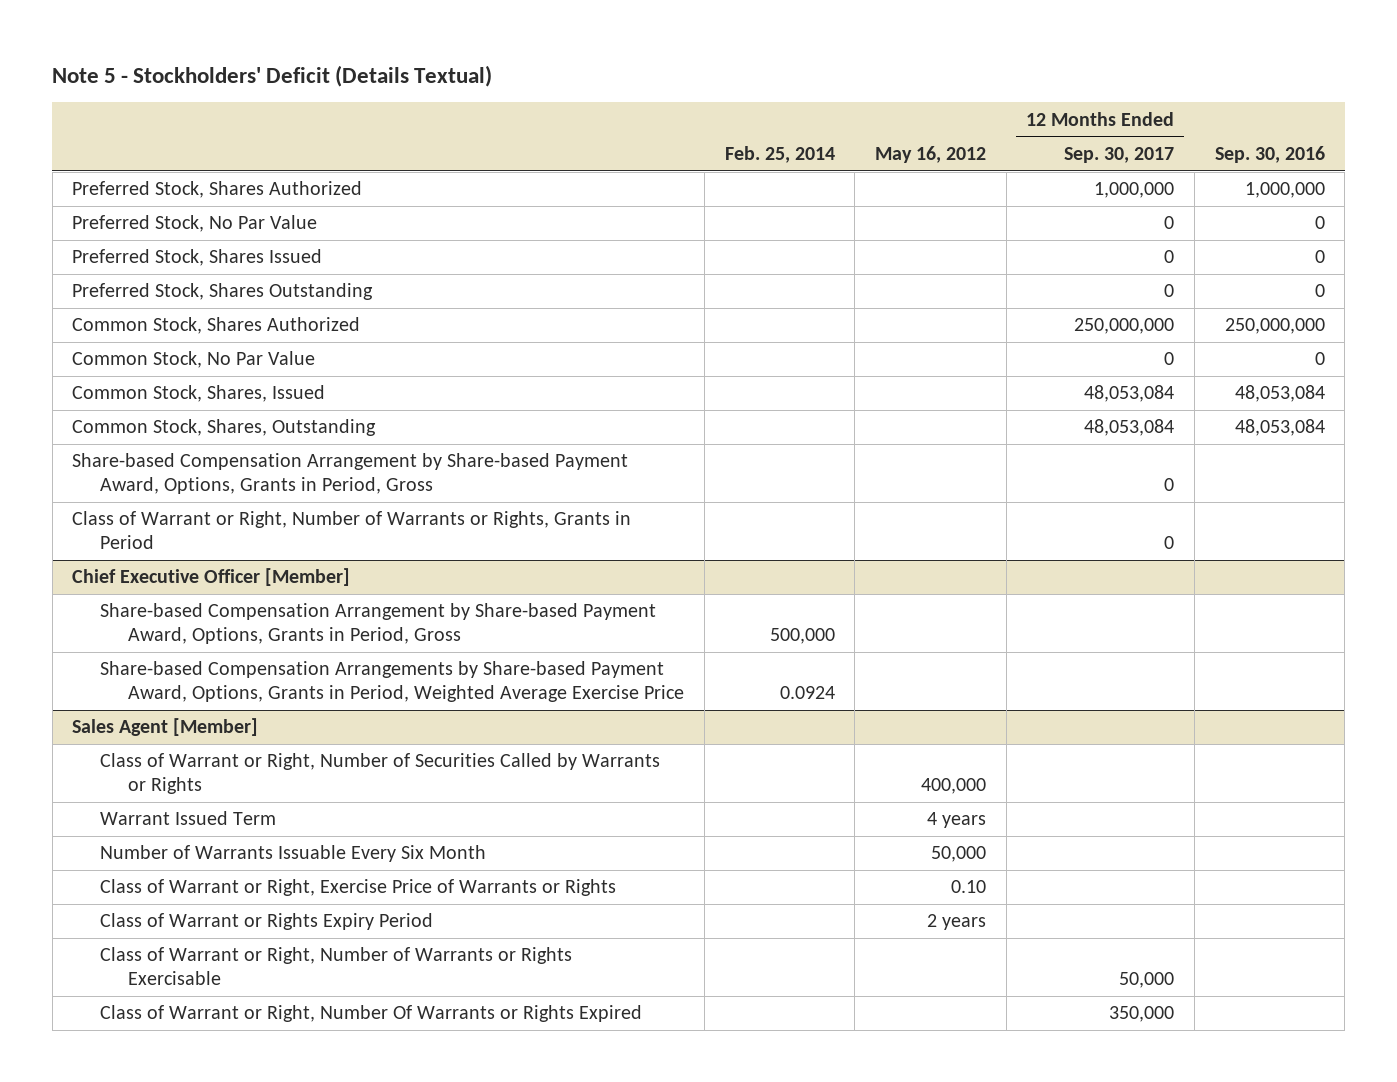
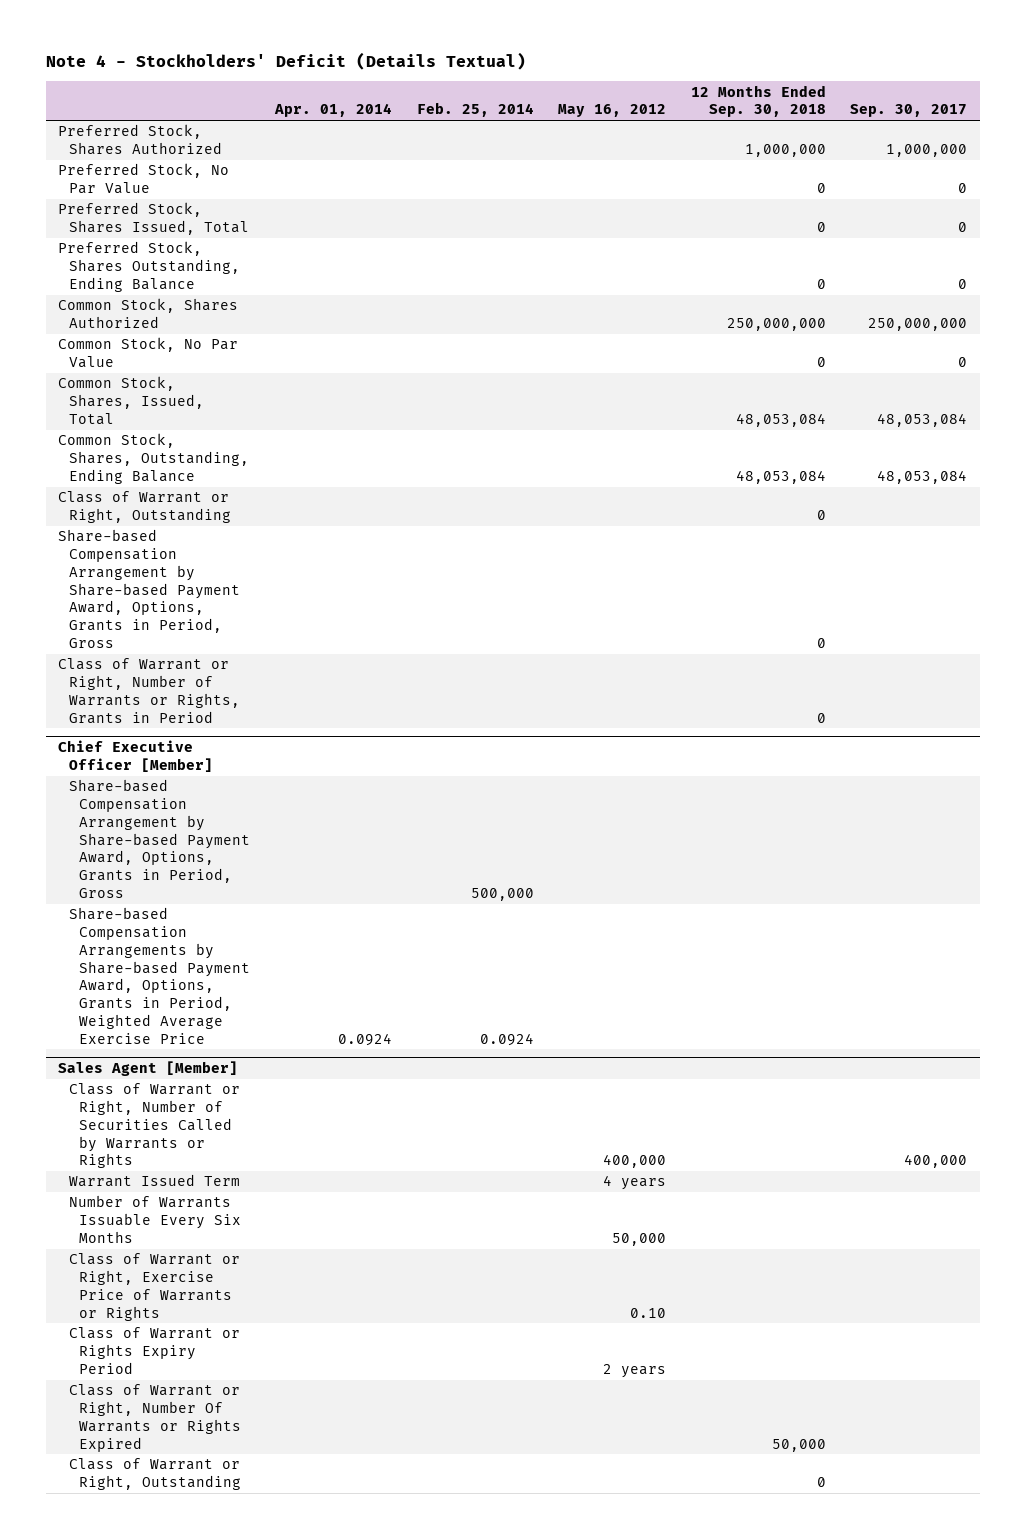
- Note 5 - Stockholders' Deficit (Details Textual)
+ Note 4 - Stockholders' Deficit (Details Textual)
- | Feb. 25, 2014 | May 16, 2012 | 12 Months Ended Sep. 30, 2017 | Sep. 30, 2016
+ | Apr. 01, 2014 | Feb. 25, 2014 | May 16, 2012 | 12 Months Ended Sep. 30, 2018 | Sep. 30, 2017
- Preferred Stock, Shares Issued | | | 0 | 0
- Preferred Stock, Shares Outstanding | | | 0 | 0
+ Preferred Stock, Shares Issued, Total | | | | 0 | 0
+ Preferred Stock, Shares Outstanding, Ending Balance | | | | 0 | 0
- Common Stock, Shares, Issued | | | 48,053,084 | 48,053,084
- Common Stock, Shares, Outstanding | | | 48,053,084 | 48,053,084
+ Common Stock, Shares, Issued, Total | | | | 48,053,084 | 48,053,084
+ Common Stock, Shares, Outstanding, Ending Balance | | | | 48,053,084 | 48,053,084
+ Class of Warrant or Right, Outstanding | | | | 0 |
@ Sales Agent [Member]
- Number of Warrants Issuable Every Six Month | | 50,000 | |
+ Number of Warrants Issuable Every Six Months | | | 50,000 | |
- Class of Warrant or Right, Number of Warrants or Rights Exercisable | | | 50,000 |
+ Class of Warrant or Right, Outstanding | | | | 0 |

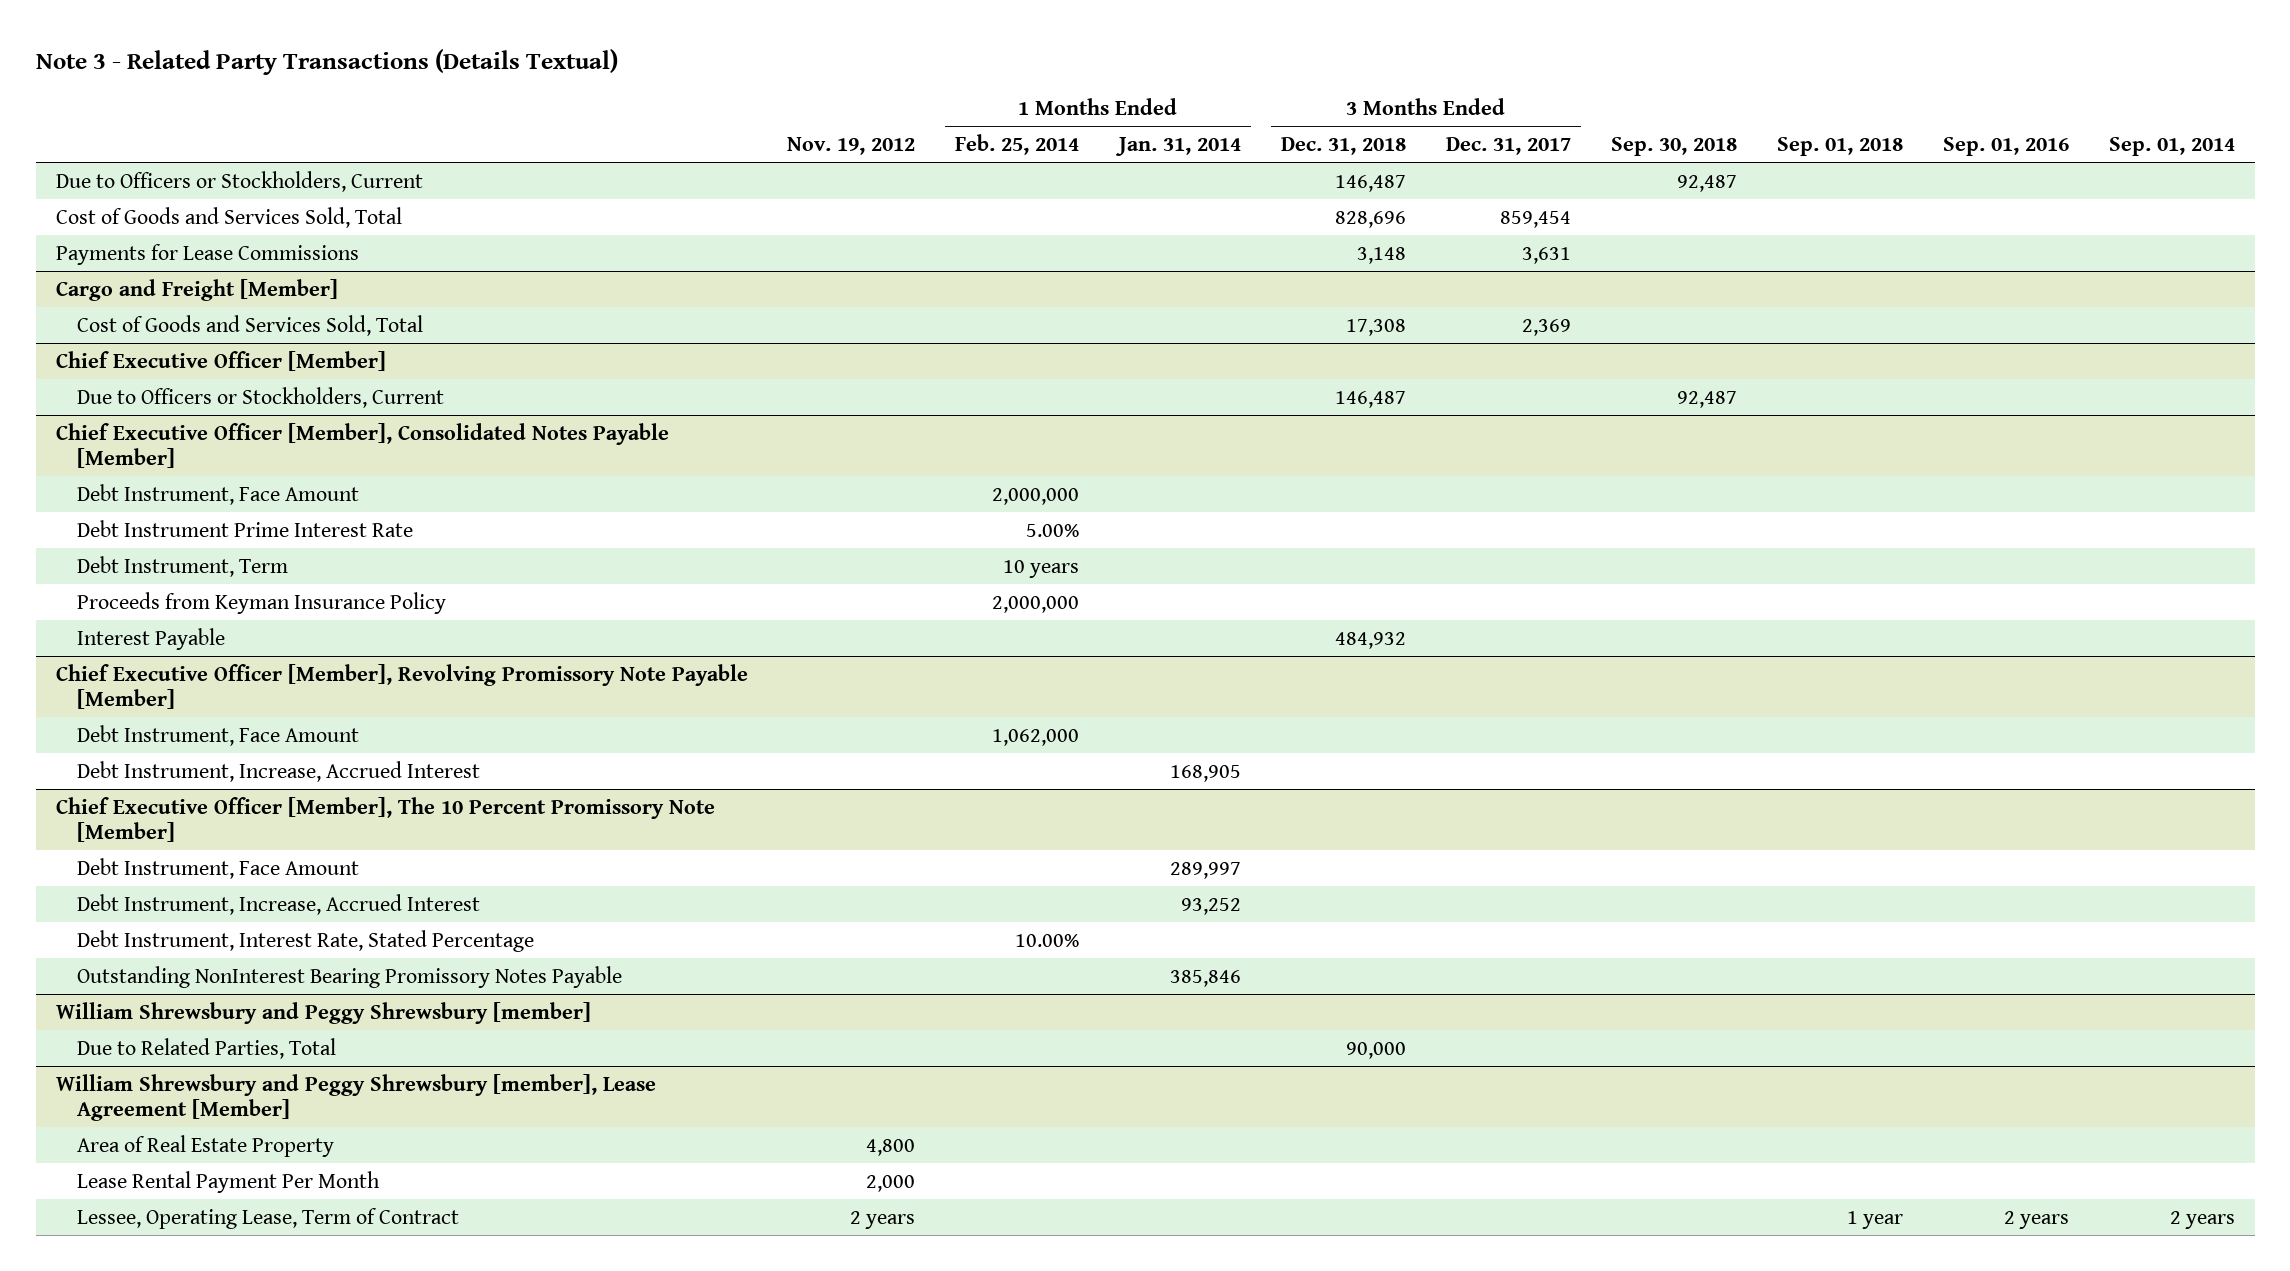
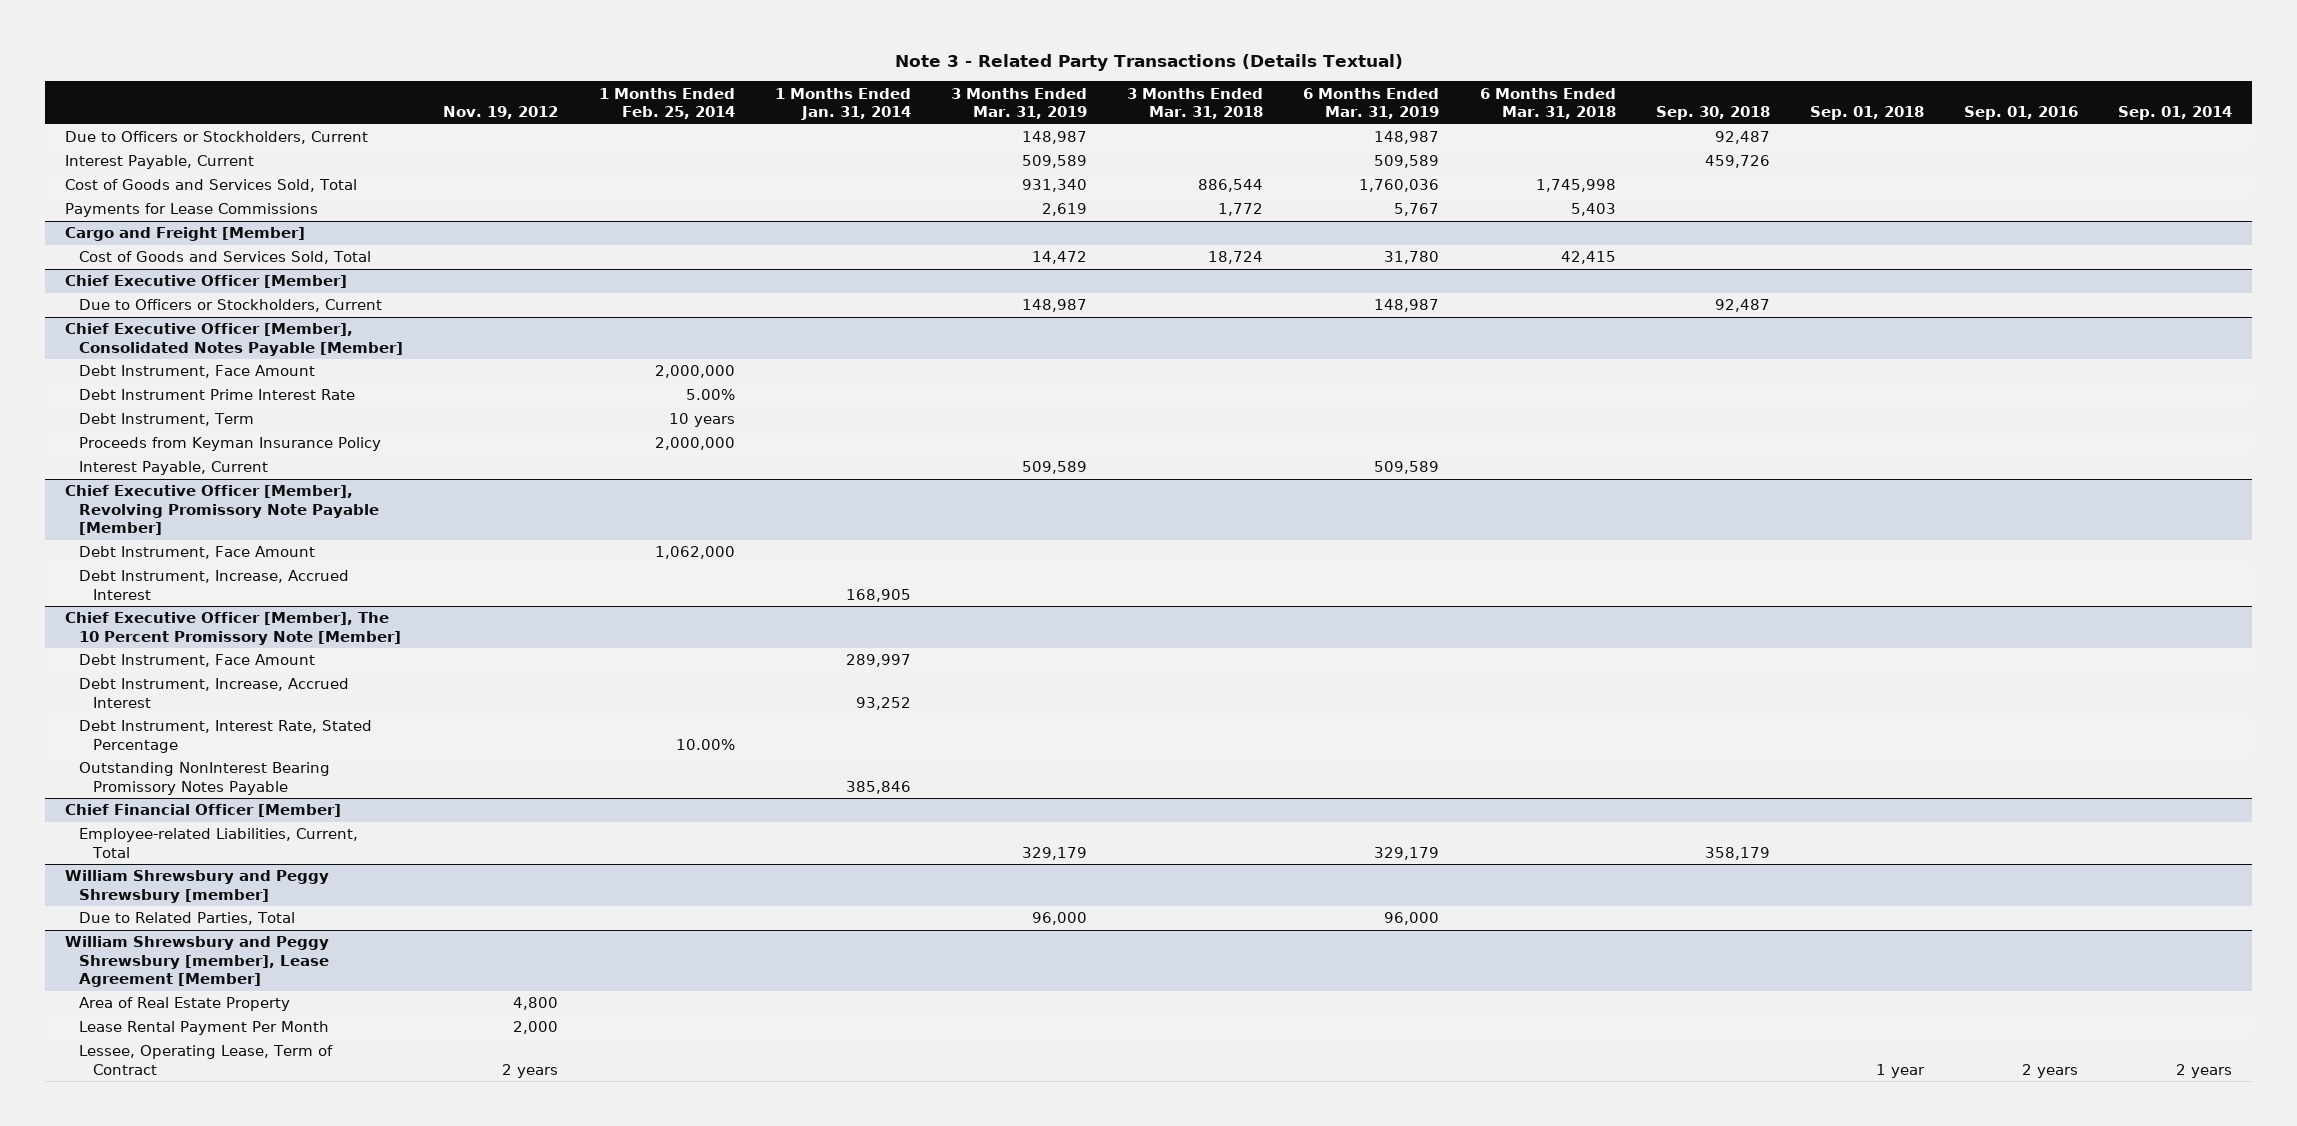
- | Nov. 19, 2012 | 1 Months Ended Feb. 25, 2014 | 1 Months Ended Jan. 31, 2014 | 3 Months Ended Dec. 31, 2018 | 3 Months Ended Dec. 31, 2017 | Sep. 30, 2018 | Sep. 01, 2018 | Sep. 01, 2016 | Sep. 01, 2014
+ | Nov. 19, 2012 | 1 Months Ended Feb. 25, 2014 | 1 Months Ended Jan. 31, 2014 | 3 Months Ended Mar. 31, 2019 | 3 Months Ended Mar. 31, 2018 | 6 Months Ended Mar. 31, 2019 | 6 Months Ended Mar. 31, 2018 | Sep. 30, 2018 | Sep. 01, 2018 | Sep. 01, 2016 | Sep. 01, 2014
+ Interest Payable, Current | | | | 509,589 | | 509,589 | | 459,726 | | |
@ Chief Executive Officer [Member], Consolidated Notes Payable [Member]
- Interest Payable | | | | 484,932 | | | | |
+ Interest Payable, Current | | | | 509,589 | | 509,589 | | | | |
+ Chief Financial Officer [Member]
+ Employee-related Liabilities, Current, Total | | | | 329,179 | | 329,179 | | 358,179 | | |

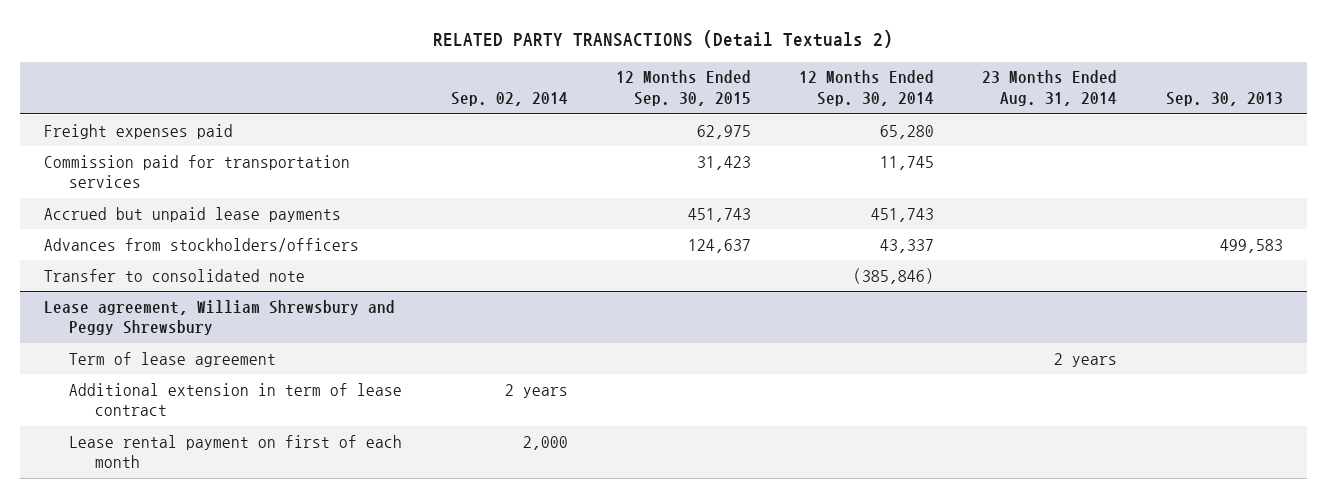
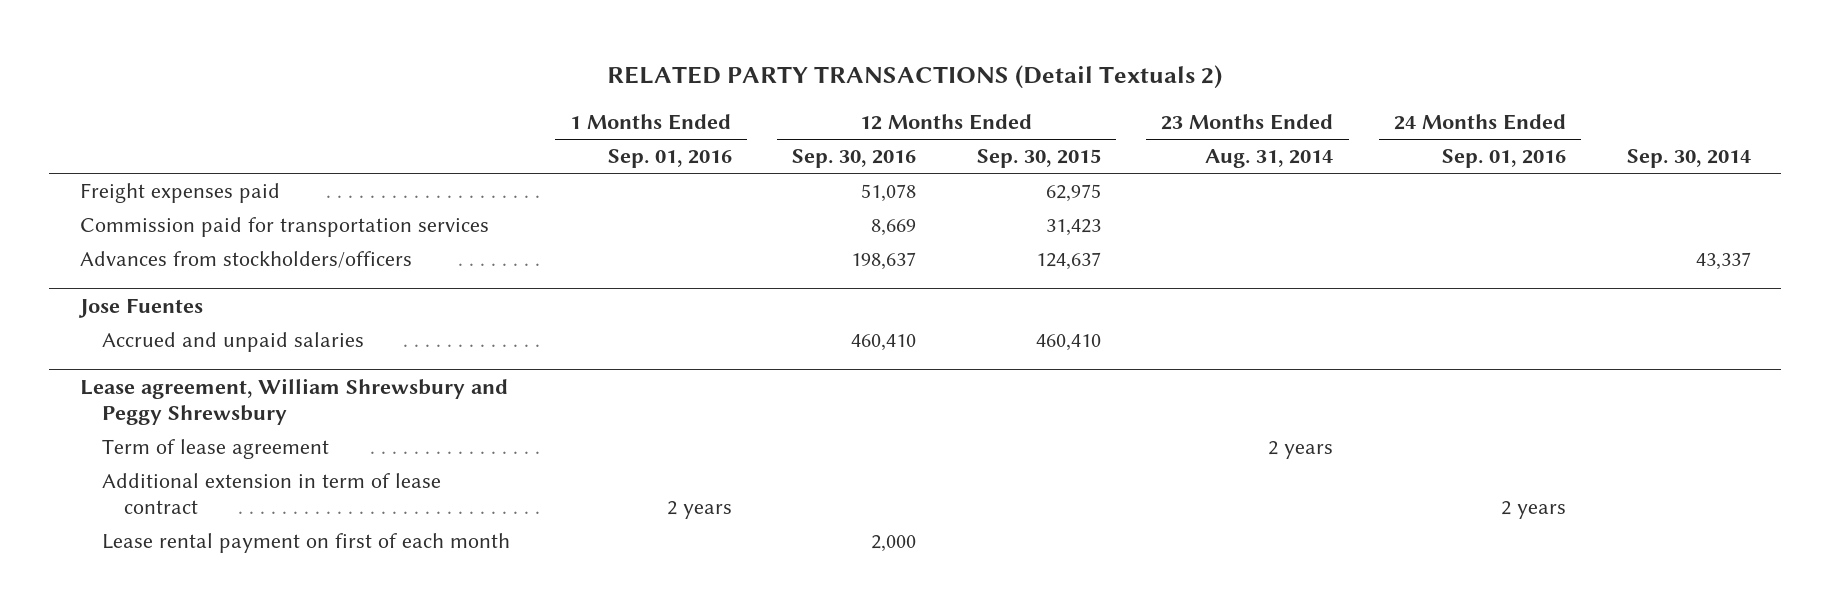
- | Sep. 02, 2014 | 12 Months Ended Sep. 30, 2015 | 12 Months Ended Sep. 30, 2014 | 23 Months Ended Aug. 31, 2014 | Sep. 30, 2013
+ | 1 Months Ended Sep. 01, 2016 | 12 Months Ended Sep. 30, 2016 | 12 Months Ended Sep. 30, 2015 | 23 Months Ended Aug. 31, 2014 | 24 Months Ended Sep. 01, 2016 | Sep. 30, 2014
- Accrued but unpaid lease payments | | 451,743 | 451,743 | |
- Transfer to consolidated note | | | (385,846) | |
+ Jose Fuentes
+ Accrued and unpaid salaries | | 460,410 | 460,410 | | |

